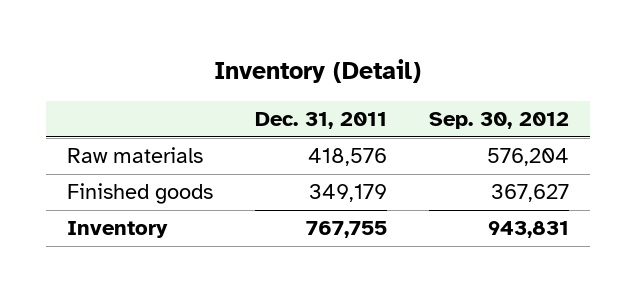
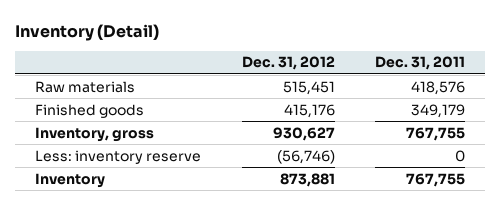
- | Dec. 31, 2011 | Sep. 30, 2012
+ | Dec. 31, 2012 | Dec. 31, 2011
+ Inventory, gross | 930,627 | 767,755
+ Less: inventory reserve | (56,746) | 0

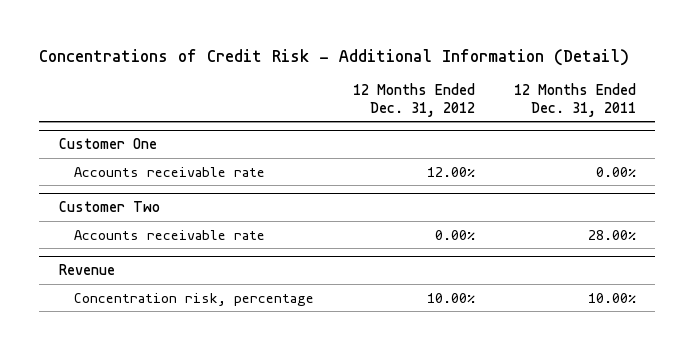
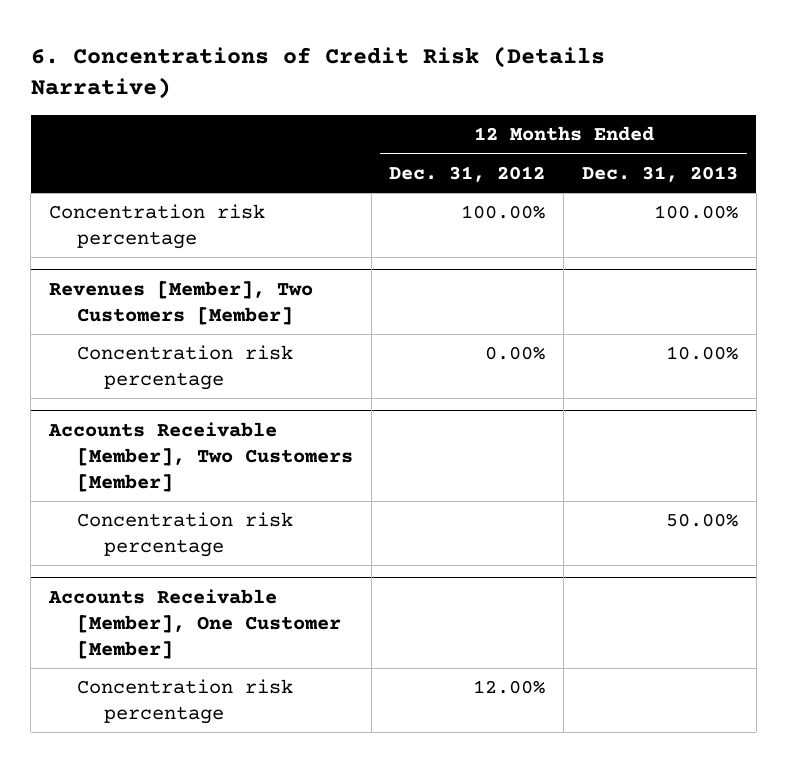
- Concentrations of Credit Risk - Additional Information (Detail)
+ 6. Concentrations of Credit Risk (Details Narrative)
- | 12 Months Ended Dec. 31, 2012 | 12 Months Ended Dec. 31, 2011
+ | 12 Months Ended Dec. 31, 2012 | 12 Months Ended Dec. 31, 2013
- Customer One
- Accounts receivable rate | 12.00% | 0.00%
- Customer Two
- Accounts receivable rate | 0.00% | 28.00%
- Revenue
- Concentration risk, percentage | 10.00% | 10.00%
+ Concentration risk percentage | 100.00% | 100.00%
+ Revenues [Member], Two Customers [Member]
+ Concentration risk percentage | 0.00% | 10.00%
+ Accounts Receivable [Member], Two Customers [Member]
+ Concentration risk percentage | | 50.00%
+ Accounts Receivable [Member], One Customer [Member]
+ Concentration risk percentage | 12.00% |

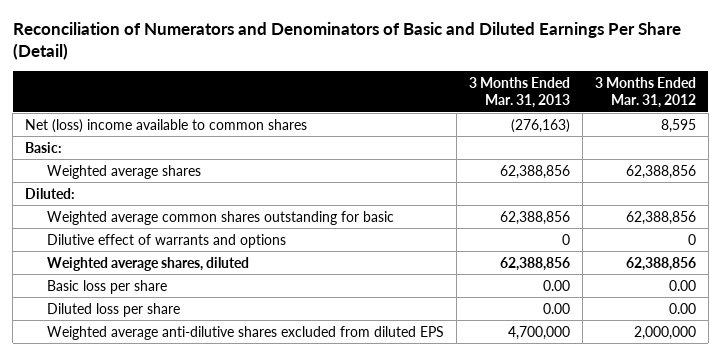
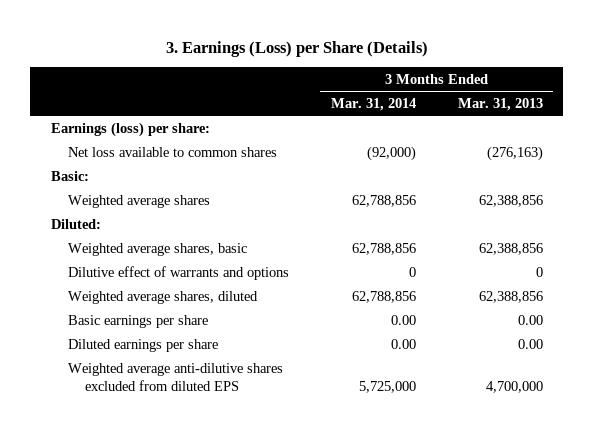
- Reconciliation of Numerators and Denominators of Basic and Diluted Earnings Per Share (Detail)
+ 3. Earnings (Loss) per Share (Details)
- | 3 Months Ended Mar. 31, 2013 | 3 Months Ended Mar. 31, 2012
+ | 3 Months Ended Mar. 31, 2014 | 3 Months Ended Mar. 31, 2013
- Net (loss) income available to common shares | (276,163) | 8,595
+ Earnings (loss) per share:
+ Net loss available to common shares | (92,000) | (276,163)
- Weighted average common shares outstanding for basic | 62,388,856 | 62,388,856
+ Weighted average shares, basic | 62,788,856 | 62,388,856
- Basic loss per share | 0.00 | 0.00
- Diluted loss per share | 0.00 | 0.00
+ Basic earnings per share | 0.00 | 0.00
+ Diluted earnings per share | 0.00 | 0.00

